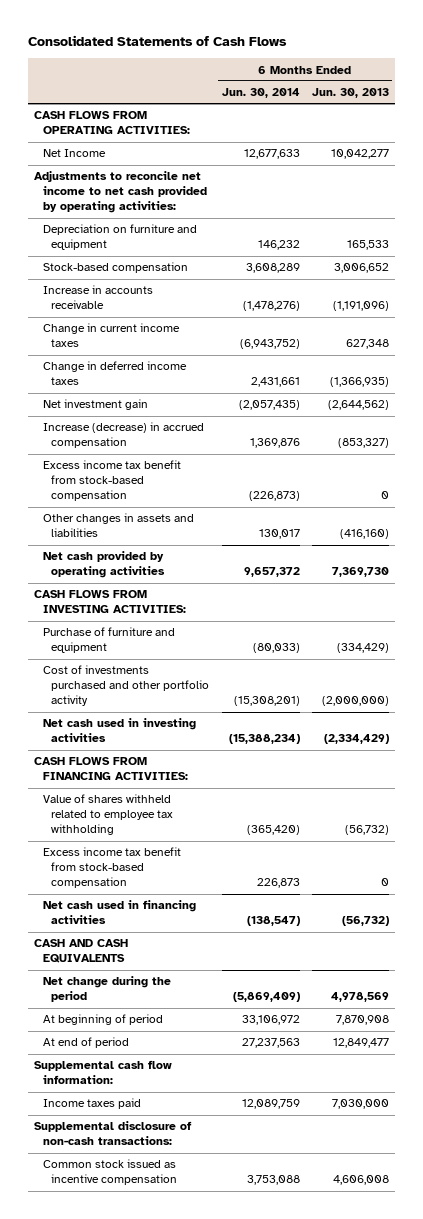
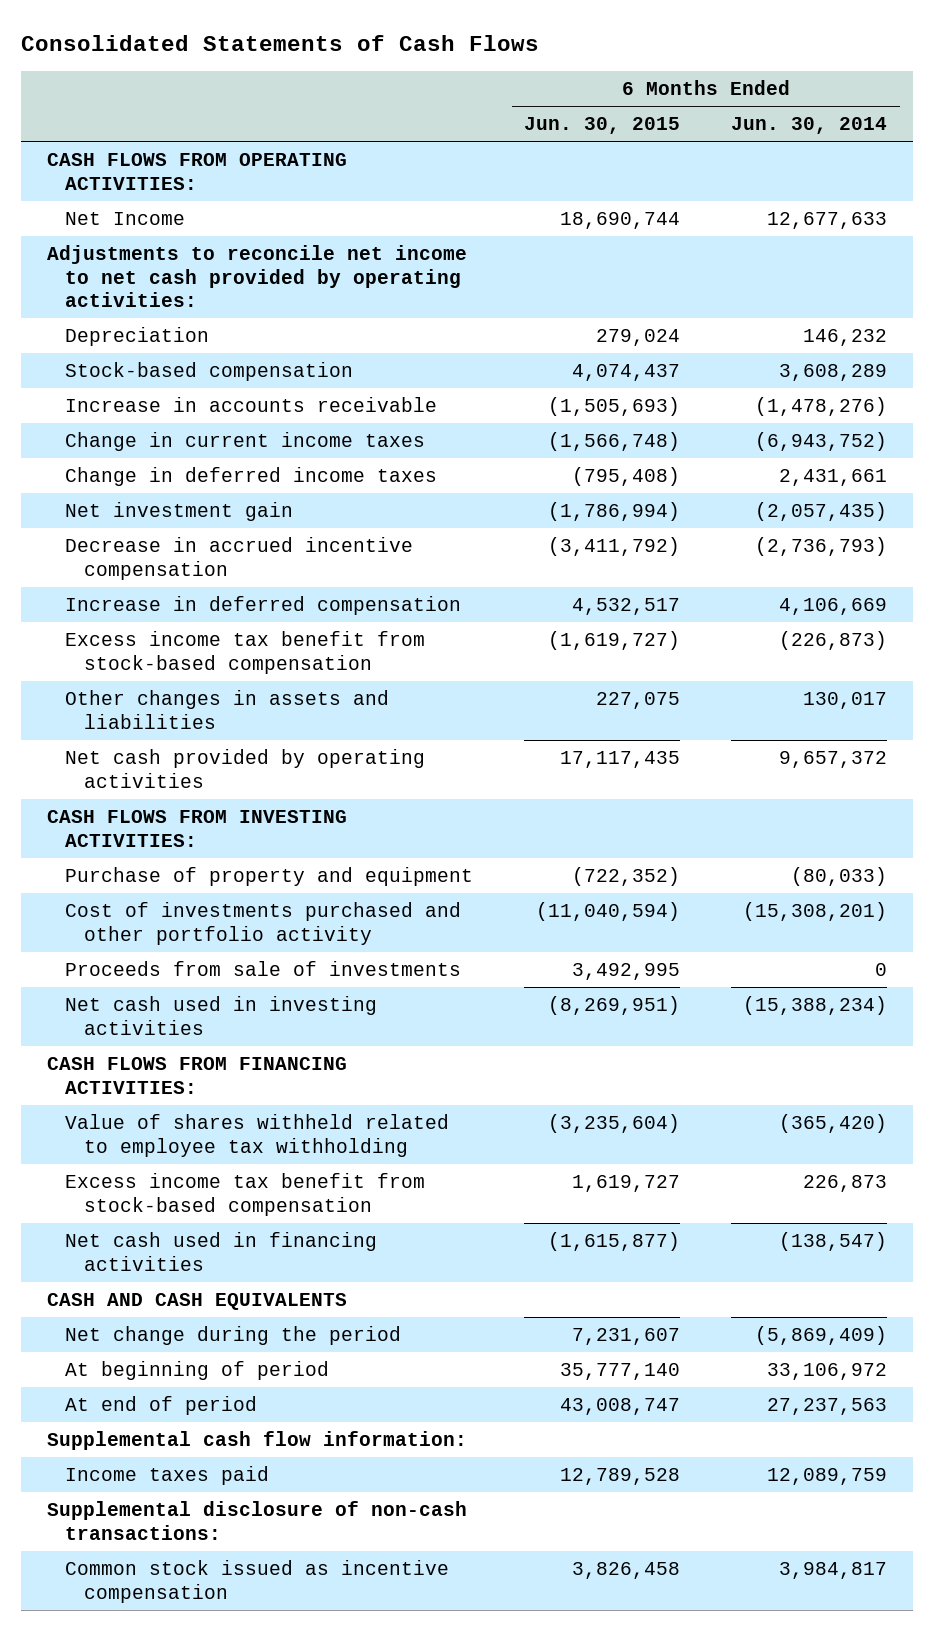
- | 6 Months Ended Jun. 30, 2014 | 6 Months Ended Jun. 30, 2013
+ | 6 Months Ended Jun. 30, 2015 | 6 Months Ended Jun. 30, 2014
- Depreciation on furniture and equipment | 146,232 | 165,533
+ Depreciation | 279,024 | 146,232
- Increase (decrease) in accrued compensation | 1,369,876 | (853,327)
+ Decrease in accrued incentive compensation | (3,411,792) | (2,736,793)
+ Increase in deferred compensation | 4,532,517 | 4,106,669
- Purchase of furniture and equipment | (80,033) | (334,429)
+ Purchase of property and equipment | (722,352) | (80,033)
+ Proceeds from sale of investments | 3,492,995 | 0
- Common stock issued as incentive compensation | 3,753,088 | 4,606,008
+ Common stock issued as incentive compensation | 3,826,458 | 3,984,817

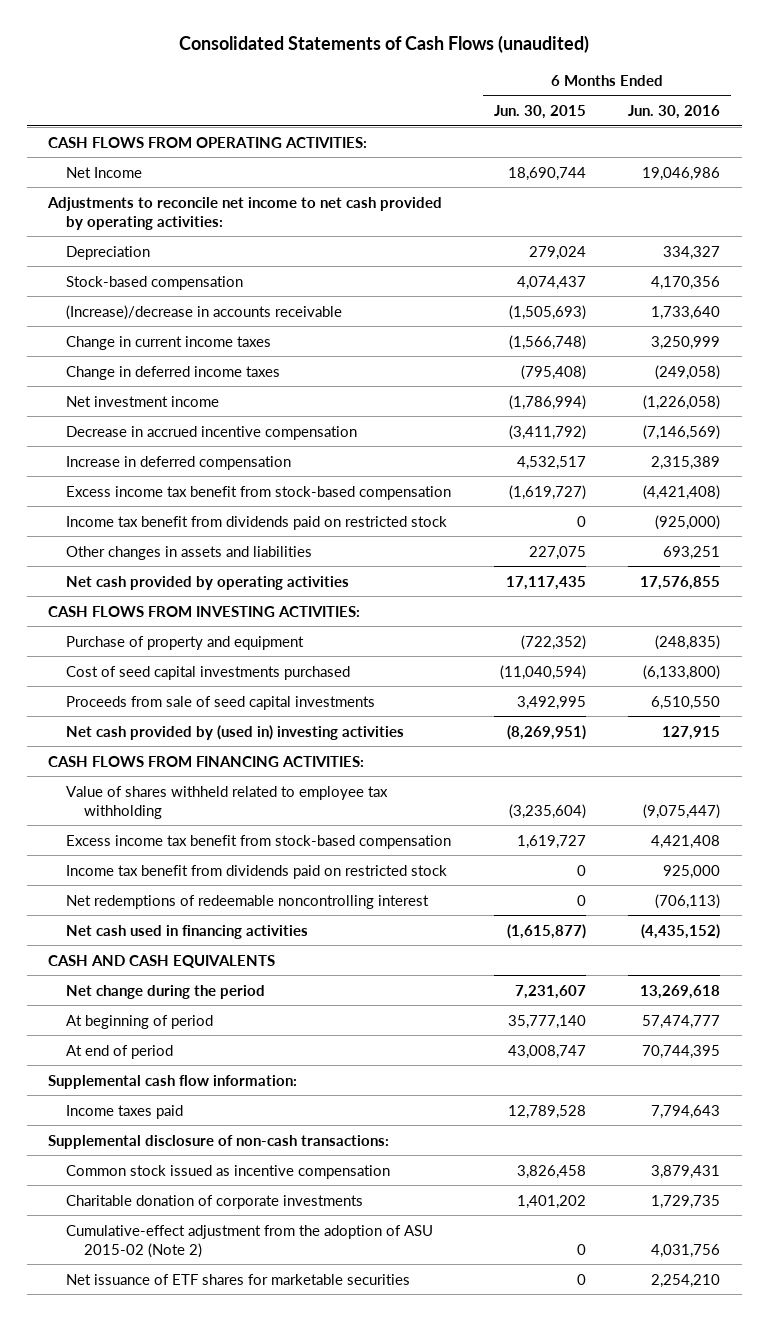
- Consolidated Statements of Cash Flows
+ Consolidated Statements of Cash Flows (unaudited)
- | 6 Months Ended Jun. 30, 2015 | 6 Months Ended Jun. 30, 2014
+ | 6 Months Ended Jun. 30, 2015 | 6 Months Ended Jun. 30, 2016
- Increase in accounts receivable | (1,505,693) | (1,478,276)
+ (Increase)/decrease in accounts receivable | (1,505,693) | 1,733,640
- Net investment gain | (1,786,994) | (2,057,435)
+ Net investment income | (1,786,994) | (1,226,058)
+ Income tax benefit from dividends paid on restricted stock | 0 | (925,000)
- Cost of investments purchased and other portfolio activity | (11,040,594) | (15,308,201)
- Proceeds from sale of investments | 3,492,995 | 0
- Net cash used in investing activities | (8,269,951) | (15,388,234)
+ Cost of seed capital investments purchased | (11,040,594) | (6,133,800)
+ Proceeds from sale of seed capital investments | 3,492,995 | 6,510,550
+ Net cash provided by (used in) investing activities | (8,269,951) | 127,915
+ Income tax benefit from dividends paid on restricted stock | 0 | 925,000
+ Net redemptions of redeemable noncontrolling interest | 0 | (706,113)
+ Charitable donation of corporate investments | 1,401,202 | 1,729,735
+ Cumulative-effect adjustment from the adoption of ASU 2015-02 (Note 2) | 0 | 4,031,756
+ Net issuance of ETF shares for marketable securities | 0 | 2,254,210

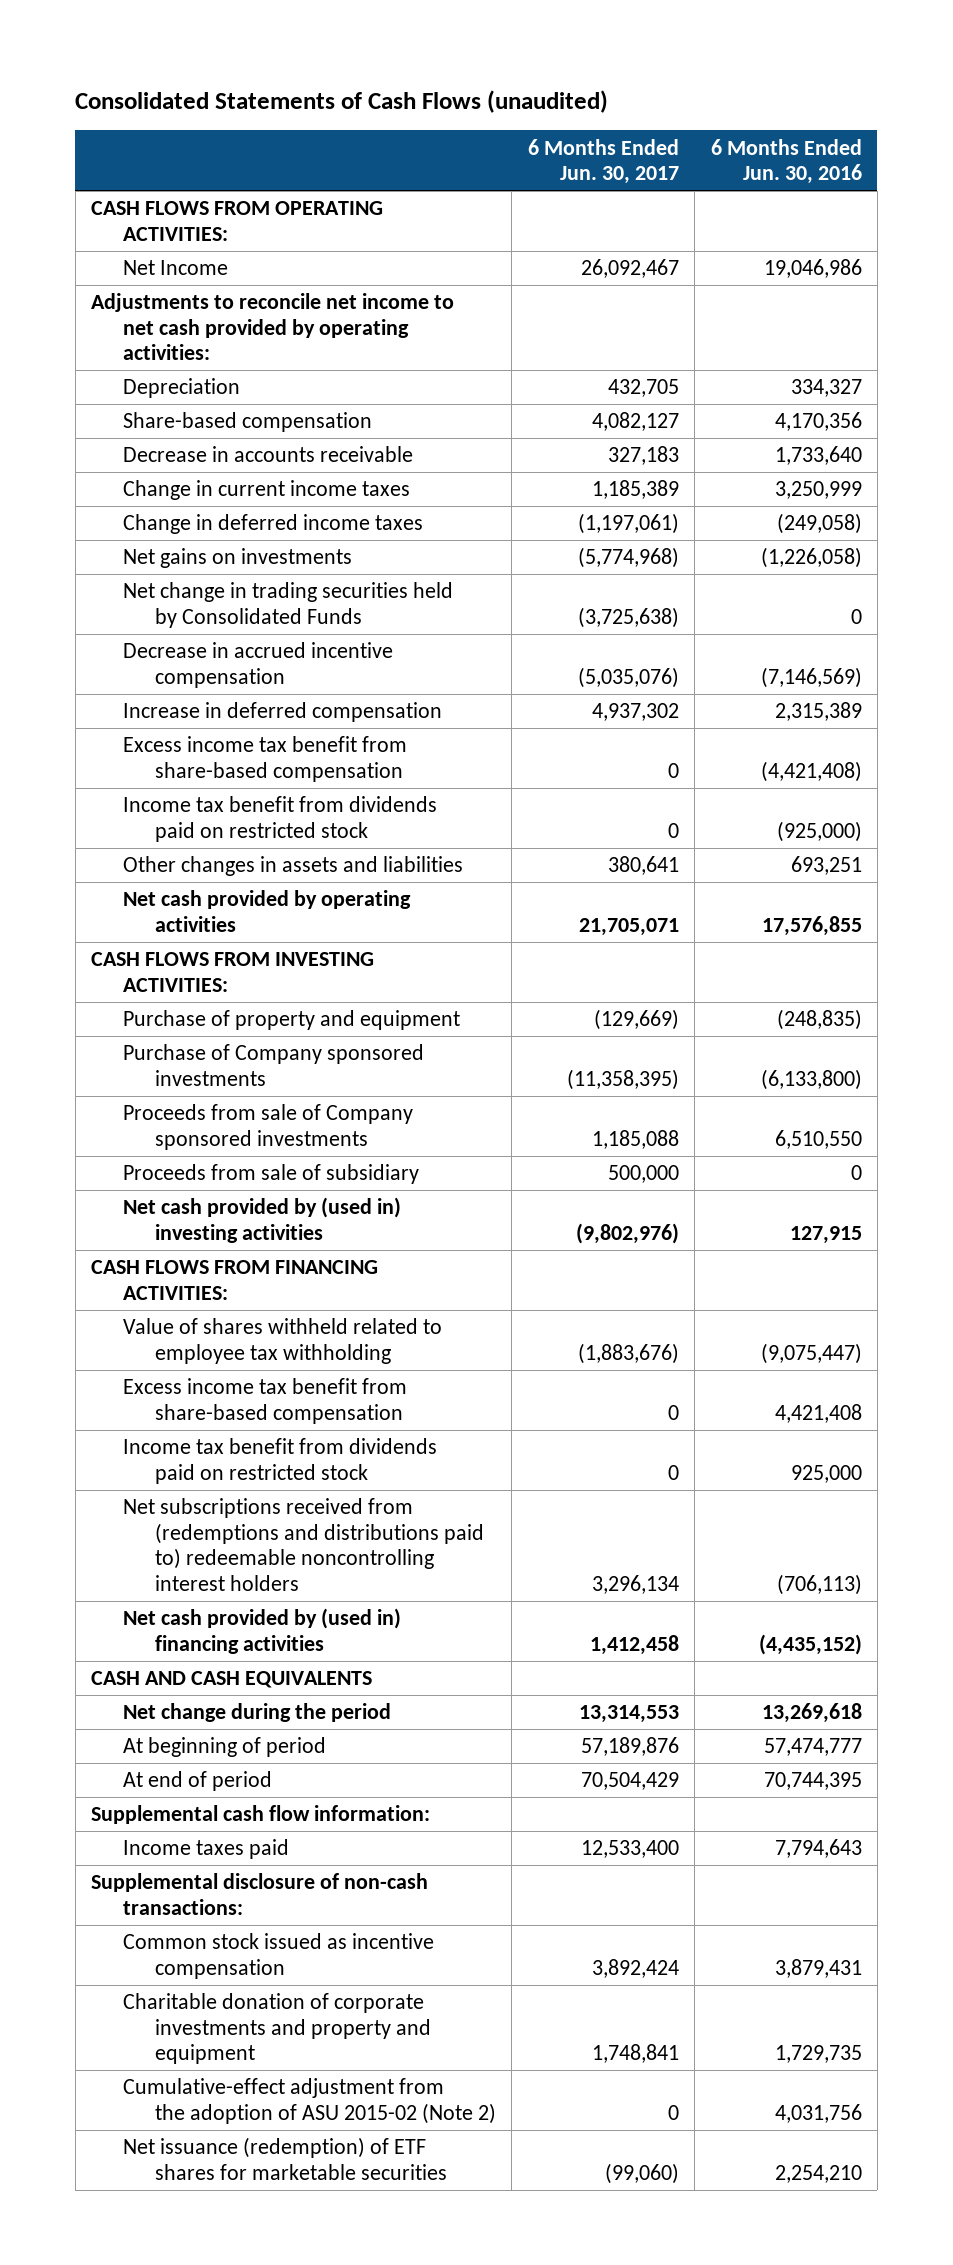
- | 6 Months Ended Jun. 30, 2015 | 6 Months Ended Jun. 30, 2016
+ | 6 Months Ended Jun. 30, 2017 | 6 Months Ended Jun. 30, 2016
- Stock-based compensation | 4,074,437 | 4,170,356
- (Increase)/decrease in accounts receivable | (1,505,693) | 1,733,640
+ Share-based compensation | 4,082,127 | 4,170,356
+ Decrease in accounts receivable | 327,183 | 1,733,640
- Net investment income | (1,786,994) | (1,226,058)
+ Net gains on investments | (5,774,968) | (1,226,058)
+ Net change in trading securities held by Consolidated Funds | (3,725,638) | 0
- Excess income tax benefit from stock-based compensation | (1,619,727) | (4,421,408)
+ Excess income tax benefit from share-based compensation | 0 | (4,421,408)
- Cost of seed capital investments purchased | (11,040,594) | (6,133,800)
- Proceeds from sale of seed capital investments | 3,492,995 | 6,510,550
+ Purchase of Company sponsored investments | (11,358,395) | (6,133,800)
+ Proceeds from sale of Company sponsored investments | 1,185,088 | 6,510,550
+ Proceeds from sale of subsidiary | 500,000 | 0
- Excess income tax benefit from stock-based compensation | 1,619,727 | 4,421,408
+ Excess income tax benefit from share-based compensation | 0 | 4,421,408
- Net redemptions of redeemable noncontrolling interest | 0 | (706,113)
- Net cash used in financing activities | (1,615,877) | (4,435,152)
+ Net subscriptions received from (redemptions and distributions paid to) redeemable noncontrolling interest holders | 3,296,134 | (706,113)
+ Net cash provided by (used in) financing activities | 1,412,458 | (4,435,152)
- Charitable donation of corporate investments | 1,401,202 | 1,729,735
+ Charitable donation of corporate investments and property and equipment | 1,748,841 | 1,729,735
- Net issuance of ETF shares for marketable securities | 0 | 2,254,210
+ Net issuance (redemption) of ETF shares for marketable securities | (99,060) | 2,254,210

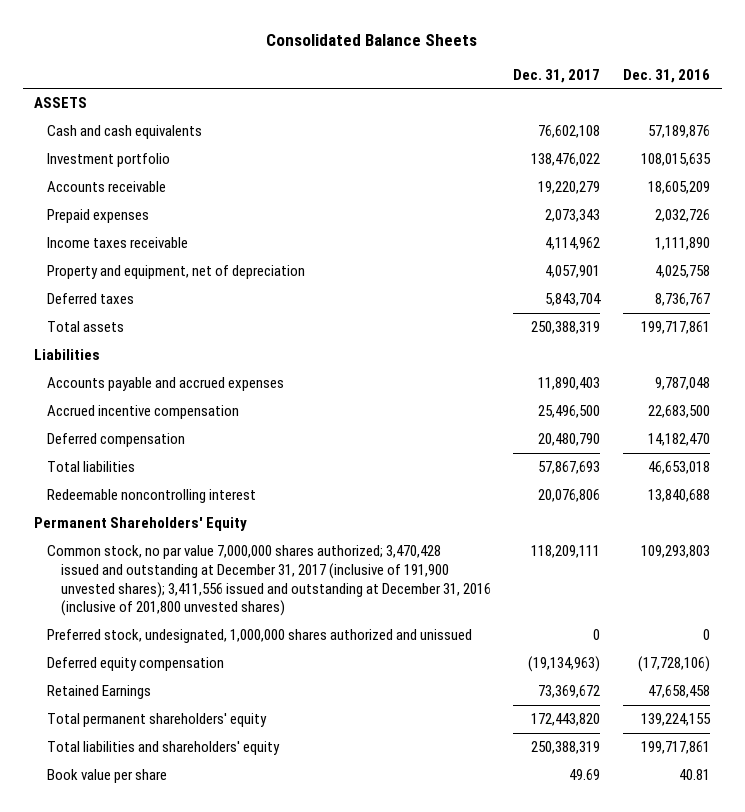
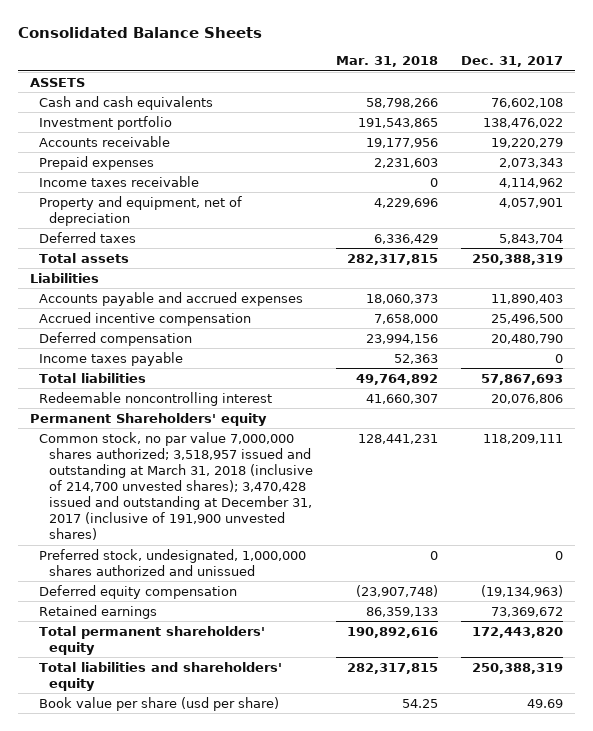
- | Dec. 31, 2017 | Dec. 31, 2016
+ | Mar. 31, 2018 | Dec. 31, 2017
+ Income taxes payable | 52,363 | 0
- Permanent Shareholders' Equity
- Common stock, no par value 7,000,000 shares authorized; 3,470,428 issued and outstanding at December 31, 2017 (inclusive of 191,900 unvested shares); 3,411,556 issued and outstanding at December 31, 2016 (inclusive of 201,800 unvested shares) | 118,209,111 | 109,293,803
+ Permanent Shareholders' equity
+ Common stock, no par value 7,000,000 shares authorized; 3,518,957 issued and outstanding at March 31, 2018 (inclusive of 214,700 unvested shares); 3,470,428 issued and outstanding at December 31, 2017 (inclusive of 191,900 unvested shares) | 128,441,231 | 118,209,111
- Retained Earnings | 73,369,672 | 47,658,458
+ Retained earnings | 86,359,133 | 73,369,672
- Book value per share | 49.69 | 40.81
+ Book value per share (usd per share) | 54.25 | 49.69

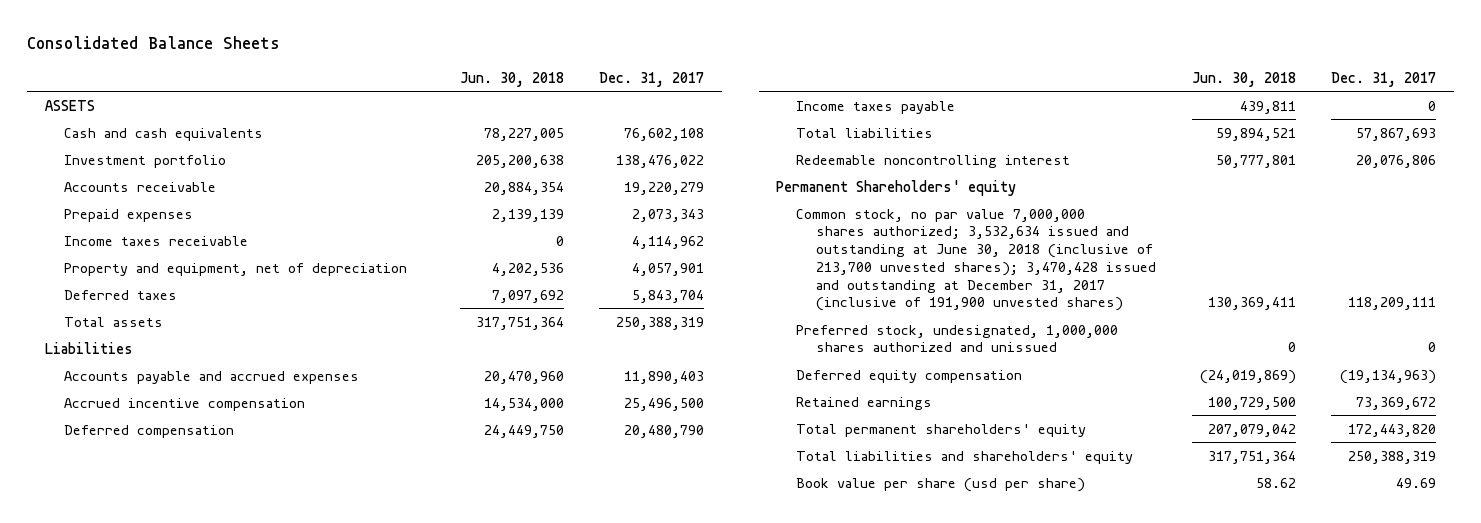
- | Mar. 31, 2018 | Dec. 31, 2017
+ | Jun. 30, 2018 | Dec. 31, 2017
- Common stock, no par value 7,000,000 shares authorized; 3,518,957 issued and outstanding at March 31, 2018 (inclusive of 214,700 unvested shares); 3,470,428 issued and outstanding at December 31, 2017 (inclusive of 191,900 unvested shares) | 128,441,231 | 118,209,111
+ Common stock, no par value 7,000,000 shares authorized; 3,532,634 issued and outstanding at June 30, 2018 (inclusive of 213,700 unvested shares); 3,470,428 issued and outstanding at December 31, 2017 (inclusive of 191,900 unvested shares) | 130,369,411 | 118,209,111

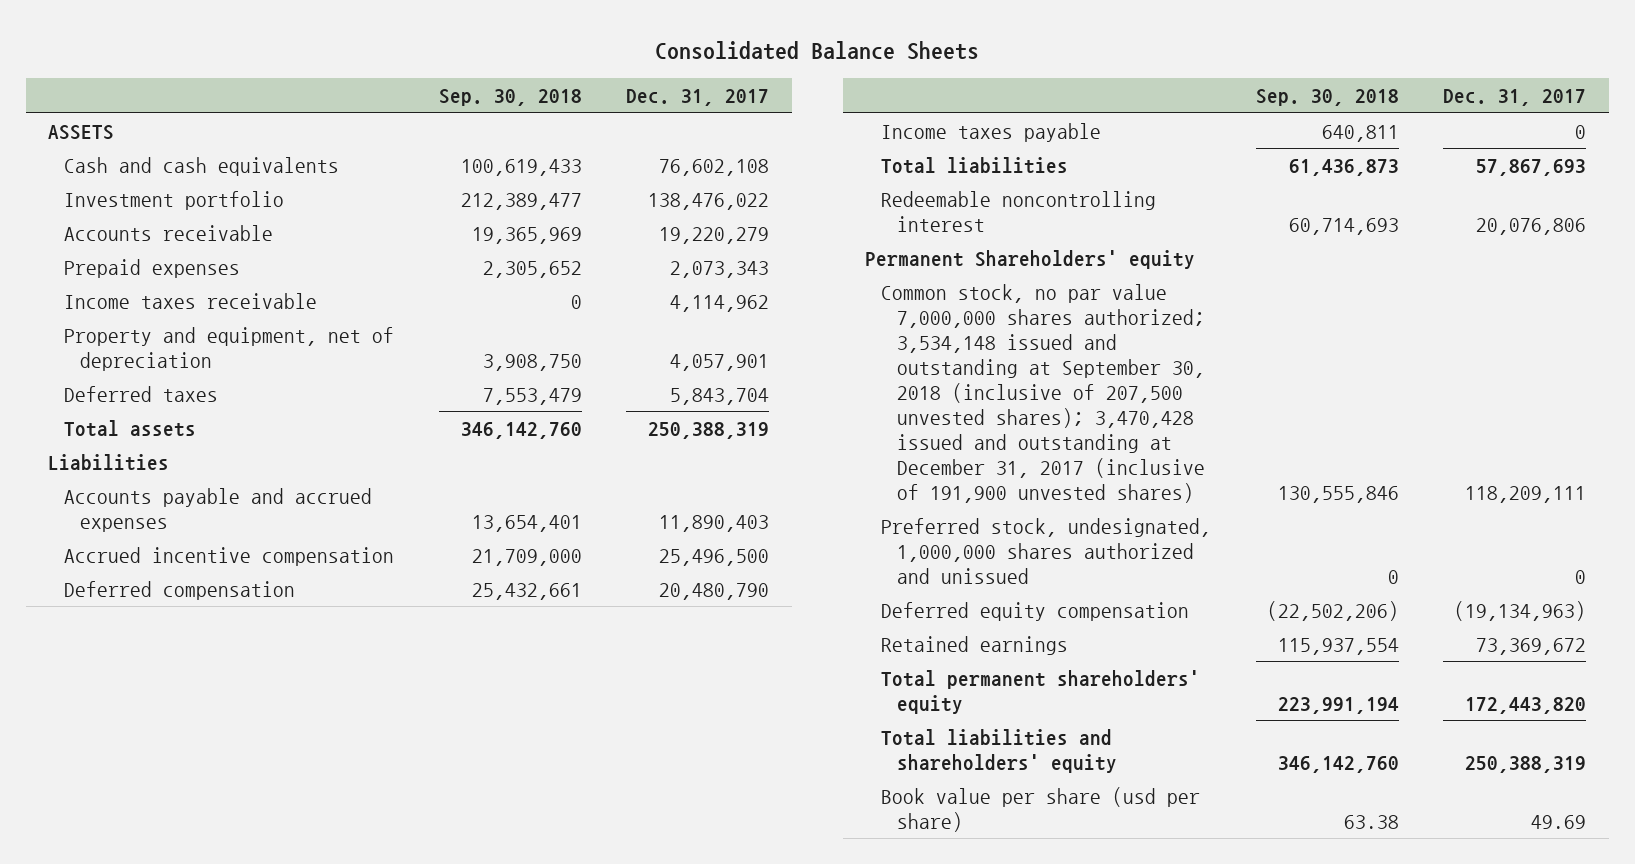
- | Jun. 30, 2018 | Dec. 31, 2017
+ | Sep. 30, 2018 | Dec. 31, 2017
- Common stock, no par value 7,000,000 shares authorized; 3,532,634 issued and outstanding at June 30, 2018 (inclusive of 213,700 unvested shares); 3,470,428 issued and outstanding at December 31, 2017 (inclusive of 191,900 unvested shares) | 130,369,411 | 118,209,111
+ Common stock, no par value 7,000,000 shares authorized; 3,534,148 issued and outstanding at September 30, 2018 (inclusive of 207,500 unvested shares); 3,470,428 issued and outstanding at December 31, 2017 (inclusive of 191,900 unvested shares) | 130,555,846 | 118,209,111

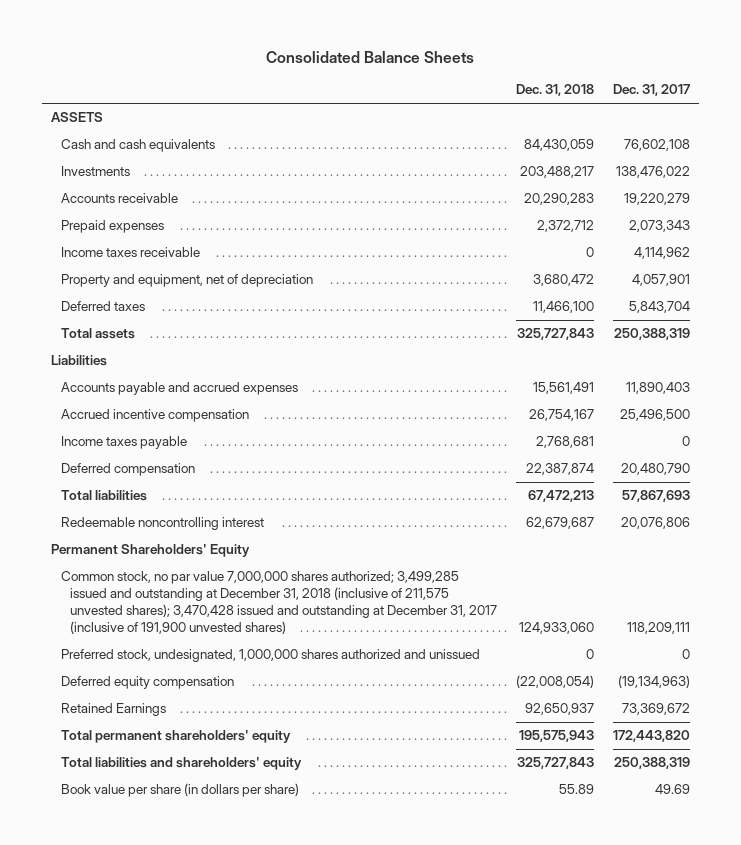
- | Sep. 30, 2018 | Dec. 31, 2017
+ | Dec. 31, 2018 | Dec. 31, 2017
- Investment portfolio | 212,389,477 | 138,476,022
+ Investments | 203,488,217 | 138,476,022
moved down: Deferred compensation | 22,387,874 | 20,480,790
- Permanent Shareholders' equity
- Common stock, no par value 7,000,000 shares authorized; 3,534,148 issued and outstanding at September 30, 2018 (inclusive of 207,500 unvested shares); 3,470,428 issued and outstanding at December 31, 2017 (inclusive of 191,900 unvested shares) | 130,555,846 | 118,209,111
+ Permanent Shareholders' Equity
+ Common stock, no par value 7,000,000 shares authorized; 3,499,285 issued and outstanding at December 31, 2018 (inclusive of 211,575 unvested shares); 3,470,428 issued and outstanding at December 31, 2017 (inclusive of 191,900 unvested shares) | 124,933,060 | 118,209,111
- Retained earnings | 115,937,554 | 73,369,672
+ Retained Earnings | 92,650,937 | 73,369,672
- Book value per share (usd per share) | 63.38 | 49.69
+ Book value per share (in dollars per share) | 55.89 | 49.69

